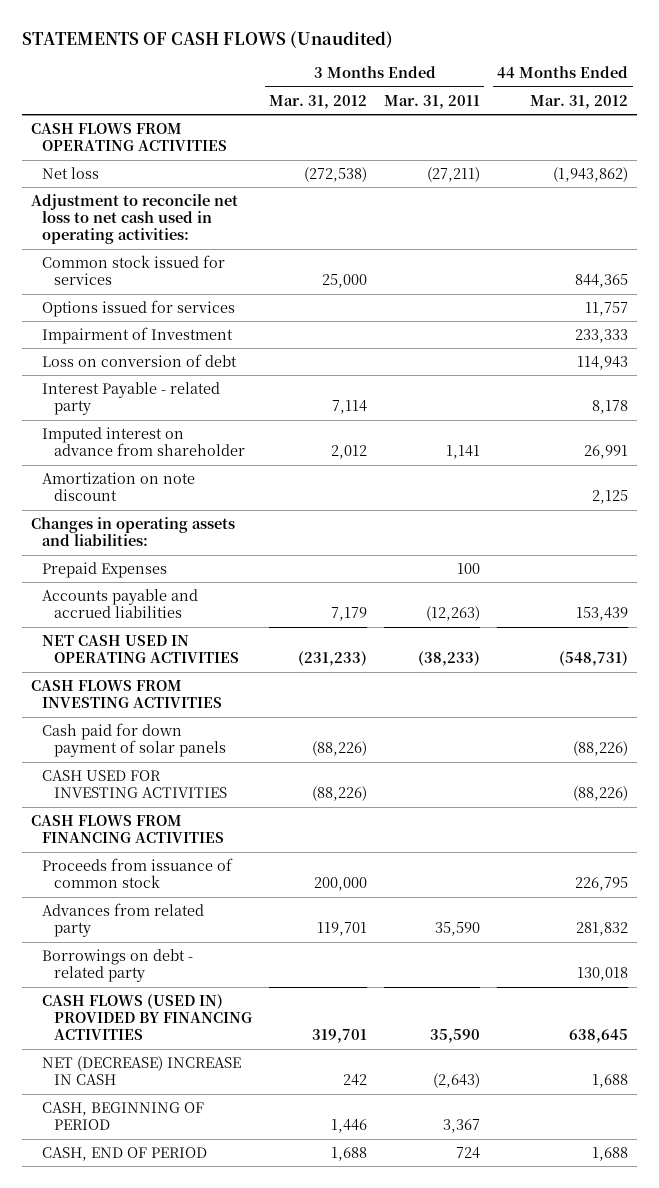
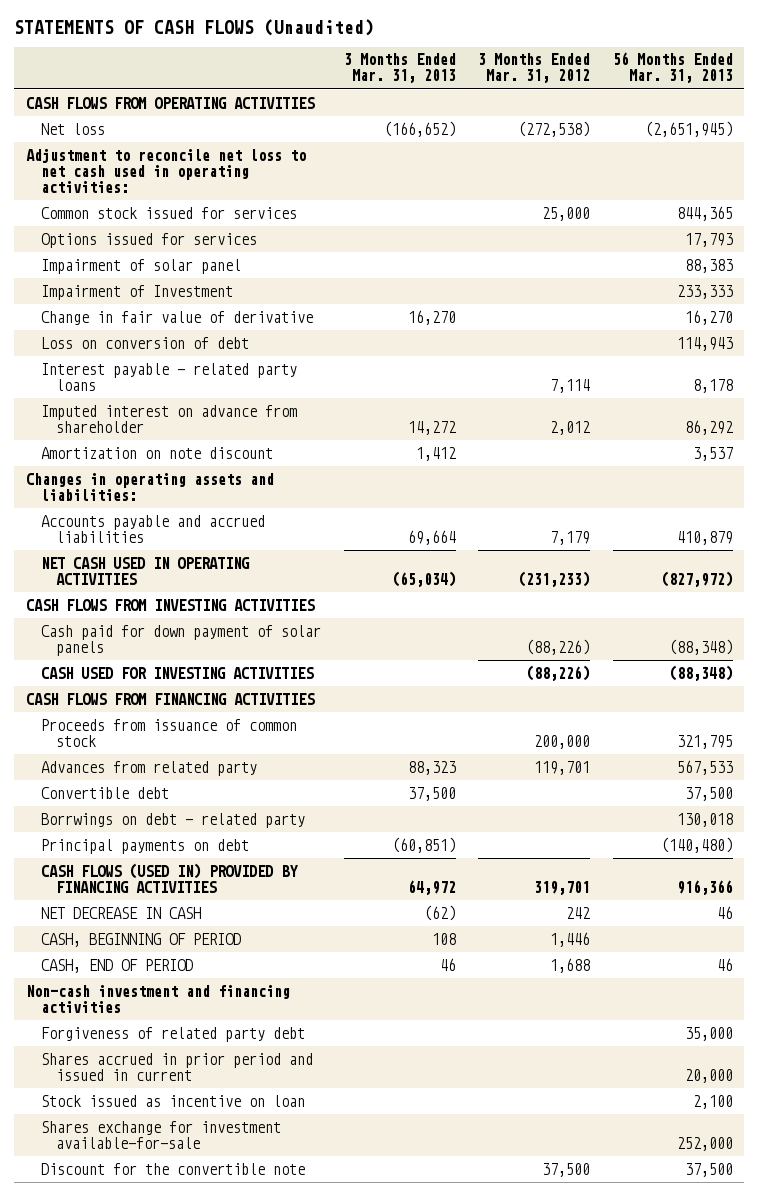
- | 3 Months Ended Mar. 31, 2012 | 3 Months Ended Mar. 31, 2011 | 44 Months Ended Mar. 31, 2012
+ | 3 Months Ended Mar. 31, 2013 | 3 Months Ended Mar. 31, 2012 | 56 Months Ended Mar. 31, 2013
+ Impairment of solar panel | | | 88,383
+ Change in fair value of derivative | 16,270 | | 16,270
- Interest Payable - related party | 7,114 | | 8,178
+ Interest payable - related party loans | | 7,114 | 8,178
- Prepaid Expenses | | 100 |
- Borrowings on debt - related party | | | 130,018
+ Convertible debt | 37,500 | | 37,500
+ Borrwings on debt - related party | | | 130,018
+ Principal payments on debt | (60,851) | | (140,480)
- NET (DECREASE) INCREASE IN CASH | 242 | (2,643) | 1,688
+ NET DECREASE IN CASH | (62) | 242 | 46
+ Non-cash investment and financing activities
+ Forgiveness of related party debt | | | 35,000
+ Shares accrued in prior period and issued in current | | | 20,000
+ Stock issued as incentive on loan | | | 2,100
+ Shares exchange for investment available-for-sale | | | 252,000
+ Discount for the convertible note | | 37,500 | 37,500

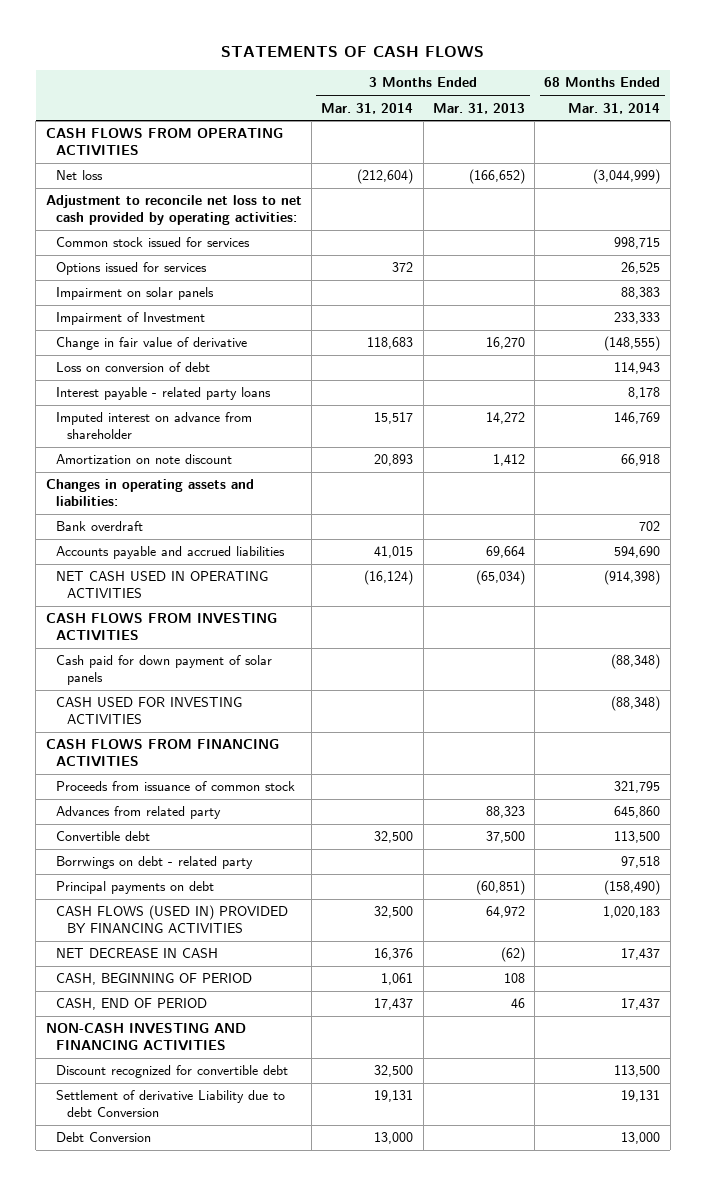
- STATEMENTS OF CASH FLOWS (Unaudited)
+ STATEMENTS OF CASH FLOWS
- | 3 Months Ended Mar. 31, 2013 | 3 Months Ended Mar. 31, 2012 | 56 Months Ended Mar. 31, 2013
+ | 3 Months Ended Mar. 31, 2014 | 3 Months Ended Mar. 31, 2013 | 68 Months Ended Mar. 31, 2014
- Adjustment to reconcile net loss to net cash used in operating activities:
+ Adjustment to reconcile net loss to net cash provided by operating activities:
- Impairment of solar panel | | | 88,383
+ Impairment on solar panels | | | 88,383
+ Bank overdraft | | | 702
- Non-cash investment and financing activities
- Forgiveness of related party debt | | | 35,000
- Shares accrued in prior period and issued in current | | | 20,000
- Stock issued as incentive on loan | | | 2,100
- Shares exchange for investment available-for-sale | | | 252,000
- Discount for the convertible note | | 37,500 | 37,500
+ NON-CASH INVESTING AND FINANCING ACTIVITIES
+ Discount recognized for convertible debt | 32,500 | | 113,500
+ Settlement of derivative Liability due to debt Conversion | 19,131 | | 19,131
+ Debt Conversion | 13,000 | | 13,000

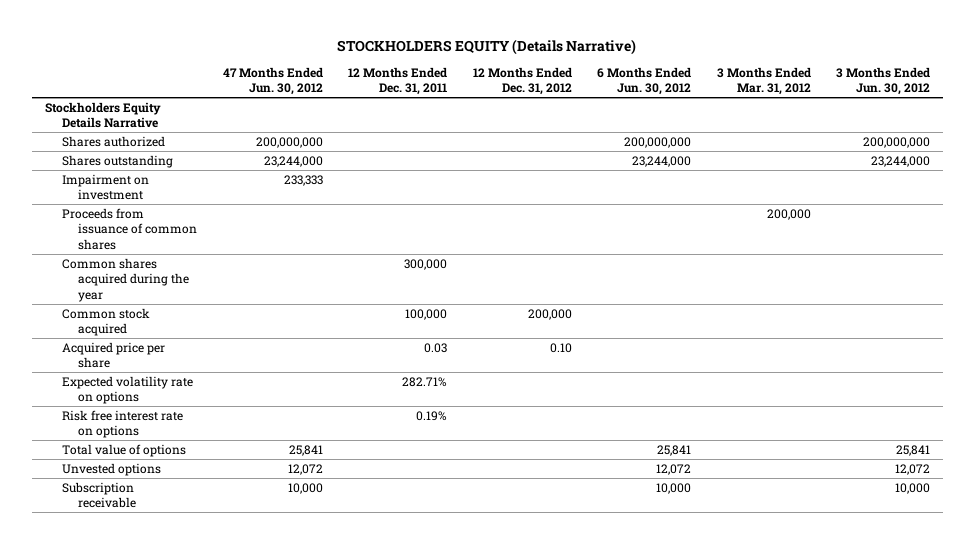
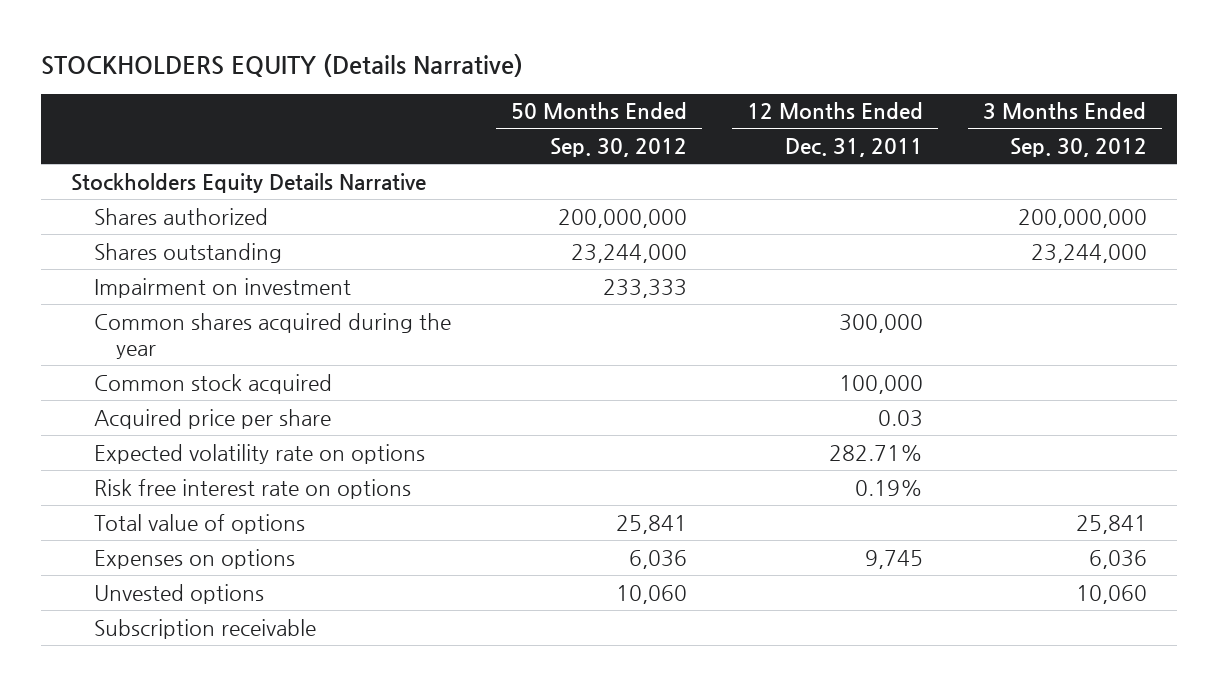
- | 47 Months Ended Jun. 30, 2012 | 12 Months Ended Dec. 31, 2011 | 12 Months Ended Dec. 31, 2012 | 6 Months Ended Jun. 30, 2012 | 3 Months Ended Mar. 31, 2012 | 3 Months Ended Jun. 30, 2012
+ | 50 Months Ended Sep. 30, 2012 | 12 Months Ended Dec. 31, 2011 | 3 Months Ended Sep. 30, 2012
- Proceeds from issuance of common shares | | | | | 200,000 |
+ Expenses on options | 6,036 | 9,745 | 6,036

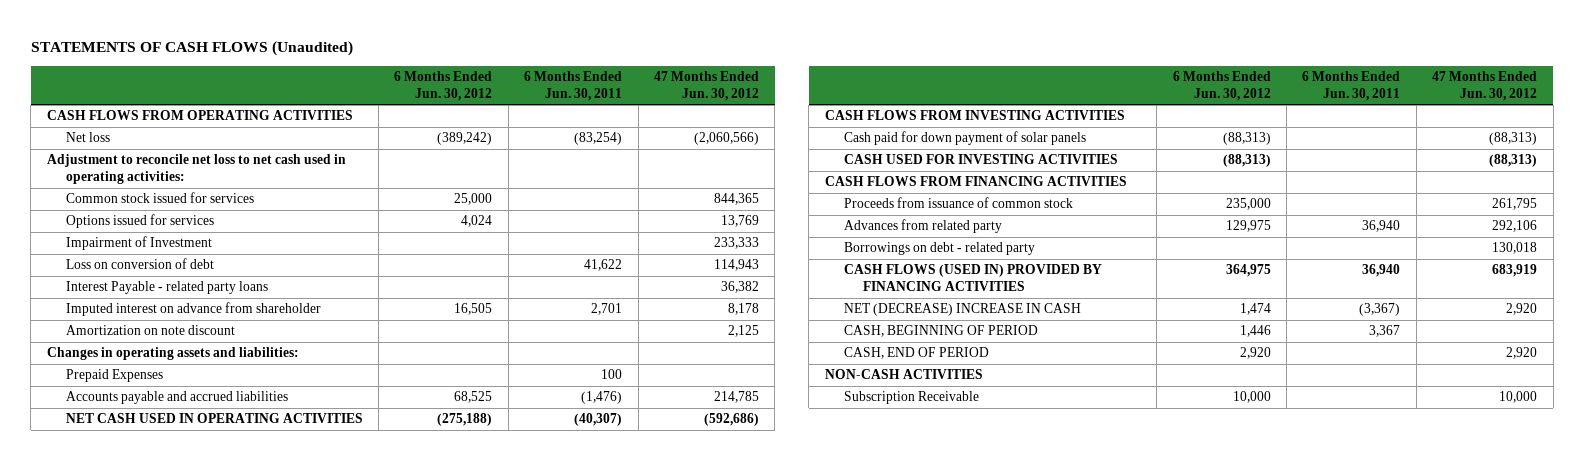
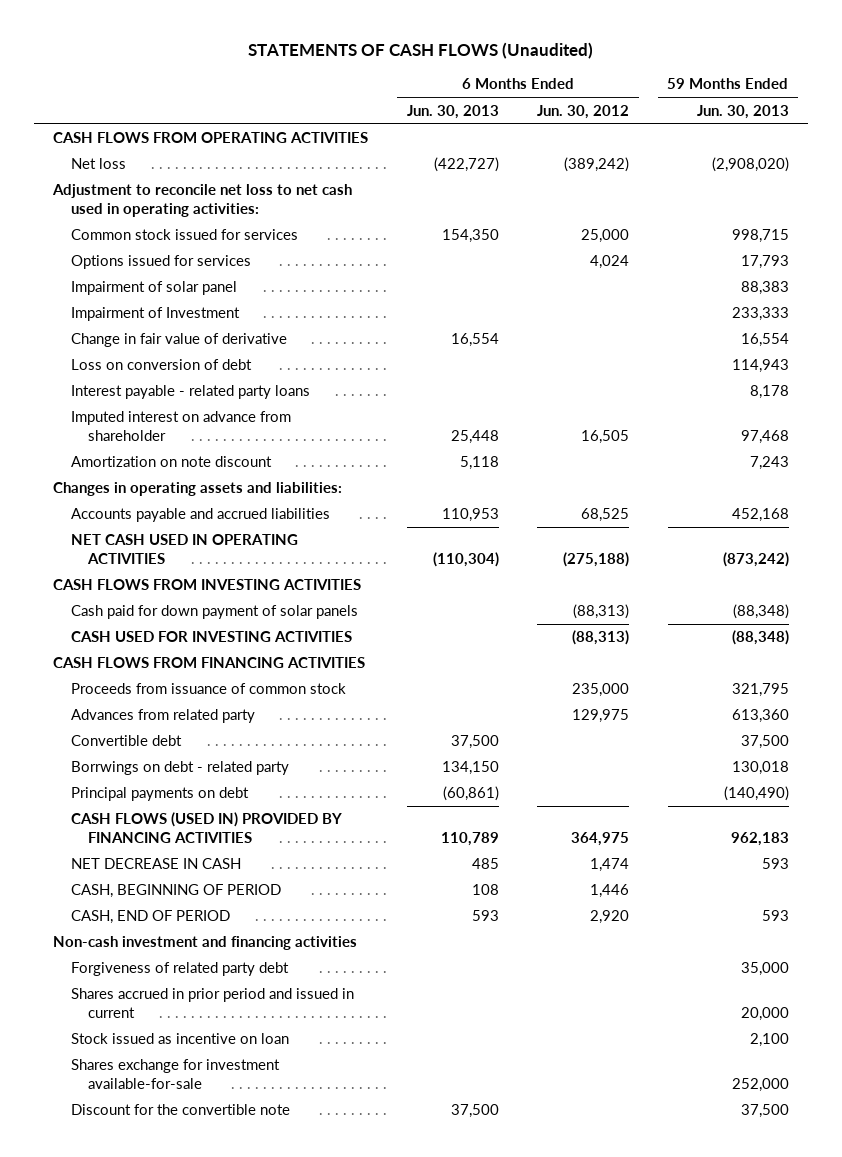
- | 6 Months Ended Jun. 30, 2012 | 6 Months Ended Jun. 30, 2011 | 47 Months Ended Jun. 30, 2012
+ | 6 Months Ended Jun. 30, 2013 | 6 Months Ended Jun. 30, 2012 | 59 Months Ended Jun. 30, 2013
+ Impairment of solar panel | | | 88,383
+ Change in fair value of derivative | 16,554 | | 16,554
- Interest Payable - related party loans | | | 36,382
+ Interest payable - related party loans | | | 8,178
- Prepaid Expenses | | 100 |
- Borrowings on debt - related party | | | 130,018
+ Convertible debt | 37,500 | | 37,500
+ Borrwings on debt - related party | 134,150 | | 130,018
+ Principal payments on debt | (60,861) | | (140,490)
- NET (DECREASE) INCREASE IN CASH | 1,474 | (3,367) | 2,920
+ NET DECREASE IN CASH | 485 | 1,474 | 593
- NON-CASH ACTIVITIES
- Subscription Receivable | 10,000 | | 10,000
+ Non-cash investment and financing activities
+ Forgiveness of related party debt | | | 35,000
+ Shares accrued in prior period and issued in current | | | 20,000
+ Stock issued as incentive on loan | | | 2,100
+ Shares exchange for investment available-for-sale | | | 252,000
+ Discount for the convertible note | 37,500 | | 37,500

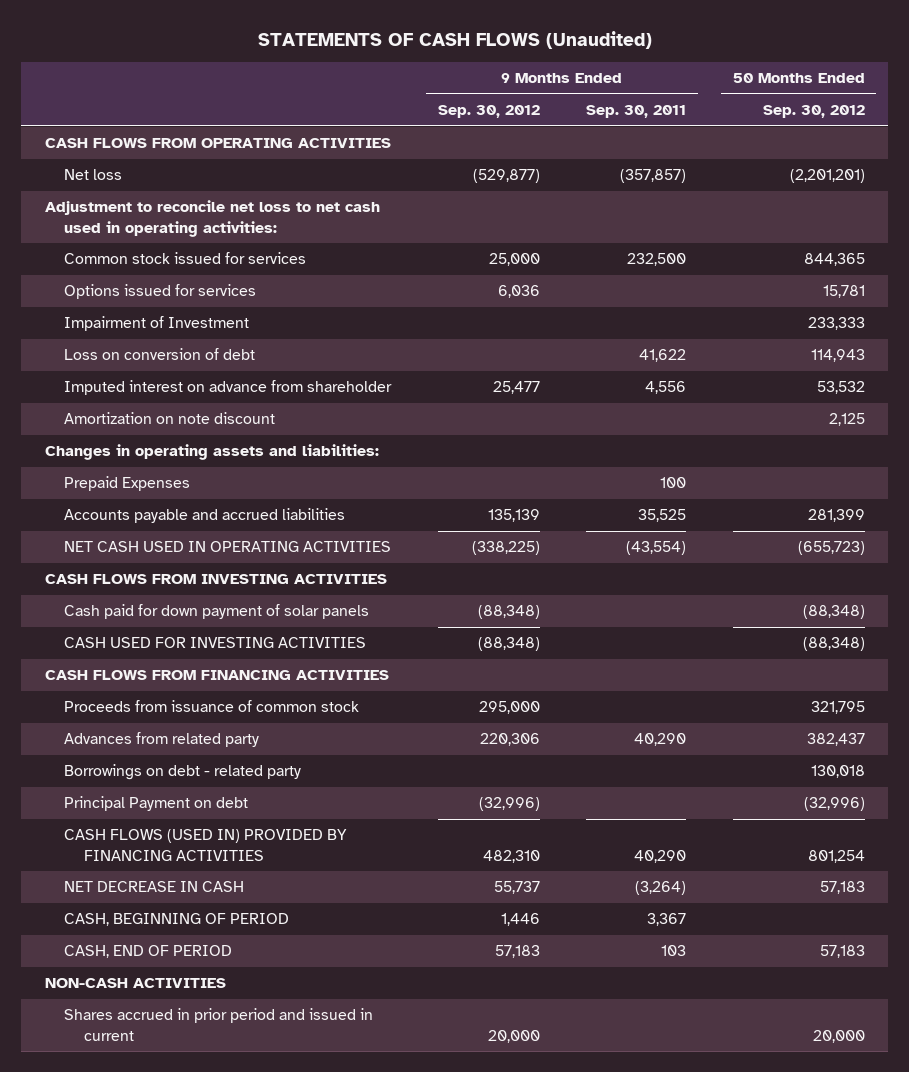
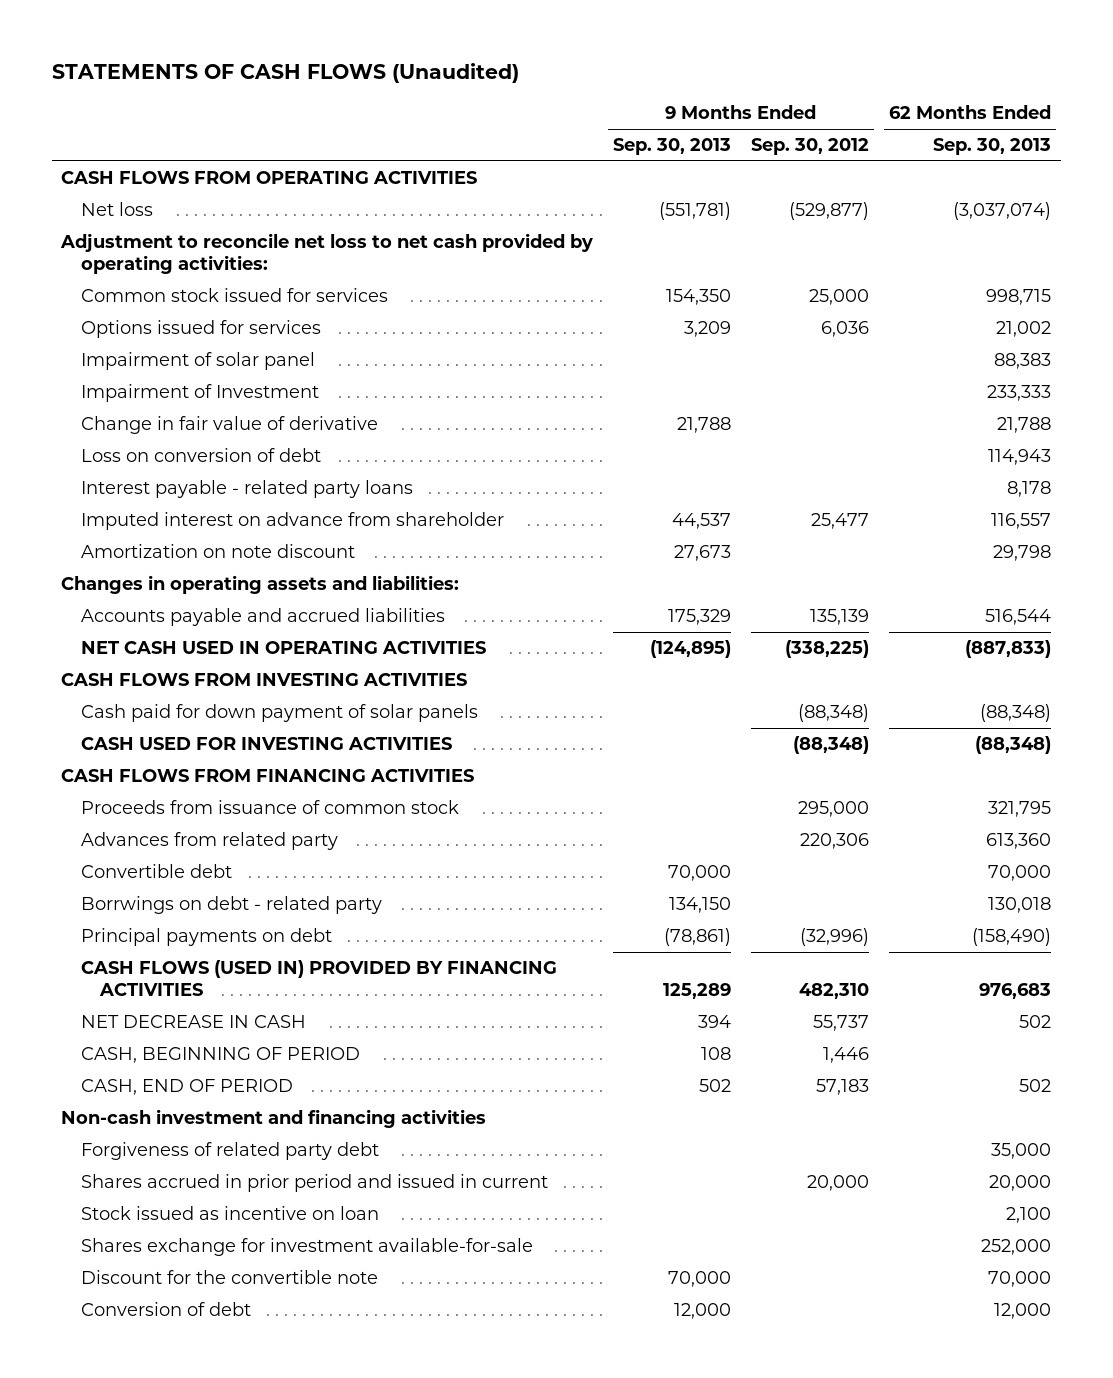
- | 9 Months Ended Sep. 30, 2012 | 9 Months Ended Sep. 30, 2011 | 50 Months Ended Sep. 30, 2012
+ | 9 Months Ended Sep. 30, 2013 | 9 Months Ended Sep. 30, 2012 | 62 Months Ended Sep. 30, 2013
- Adjustment to reconcile net loss to net cash used in operating activities:
+ Adjustment to reconcile net loss to net cash provided by operating activities:
+ Impairment of solar panel | | | 88,383
+ Change in fair value of derivative | 21,788 | | 21,788
+ Interest payable - related party loans | | | 8,178
- Prepaid Expenses | | 100 |
- Borrowings on debt - related party | | | 130,018
- Principal Payment on debt | (32,996) | | (32,996)
+ Convertible debt | 70,000 | | 70,000
+ Borrwings on debt - related party | 134,150 | | 130,018
+ Principal payments on debt | (78,861) | (32,996) | (158,490)
- NON-CASH ACTIVITIES
+ Non-cash investment and financing activities
+ Forgiveness of related party debt | | | 35,000
+ Stock issued as incentive on loan | | | 2,100
+ Shares exchange for investment available-for-sale | | | 252,000
+ Discount for the convertible note | 70,000 | | 70,000
+ Conversion of debt | 12,000 | | 12,000

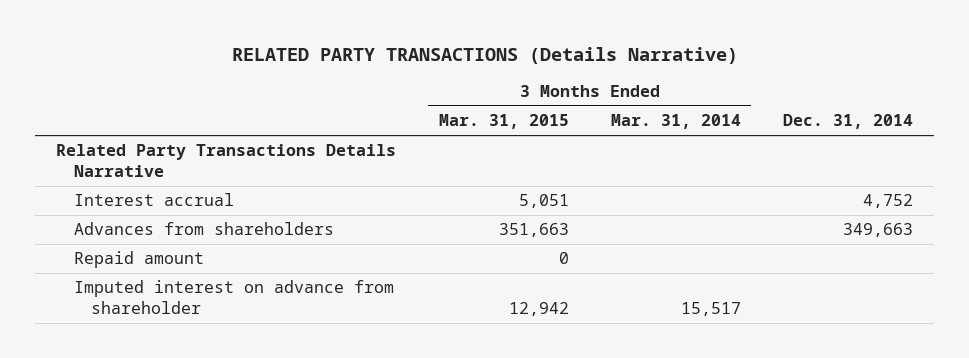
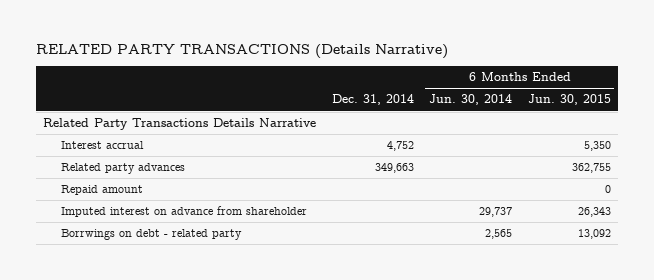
- | 3 Months Ended Mar. 31, 2015 | 3 Months Ended Mar. 31, 2014 | Dec. 31, 2014
+ | Dec. 31, 2014 | 6 Months Ended Jun. 30, 2014 | 6 Months Ended Jun. 30, 2015
- Advances from shareholders | 351,663 | | 349,663
+ Related party advances | 349,663 | | 362,755
+ Borrwings on debt - related party | | 2,565 | 13,092

